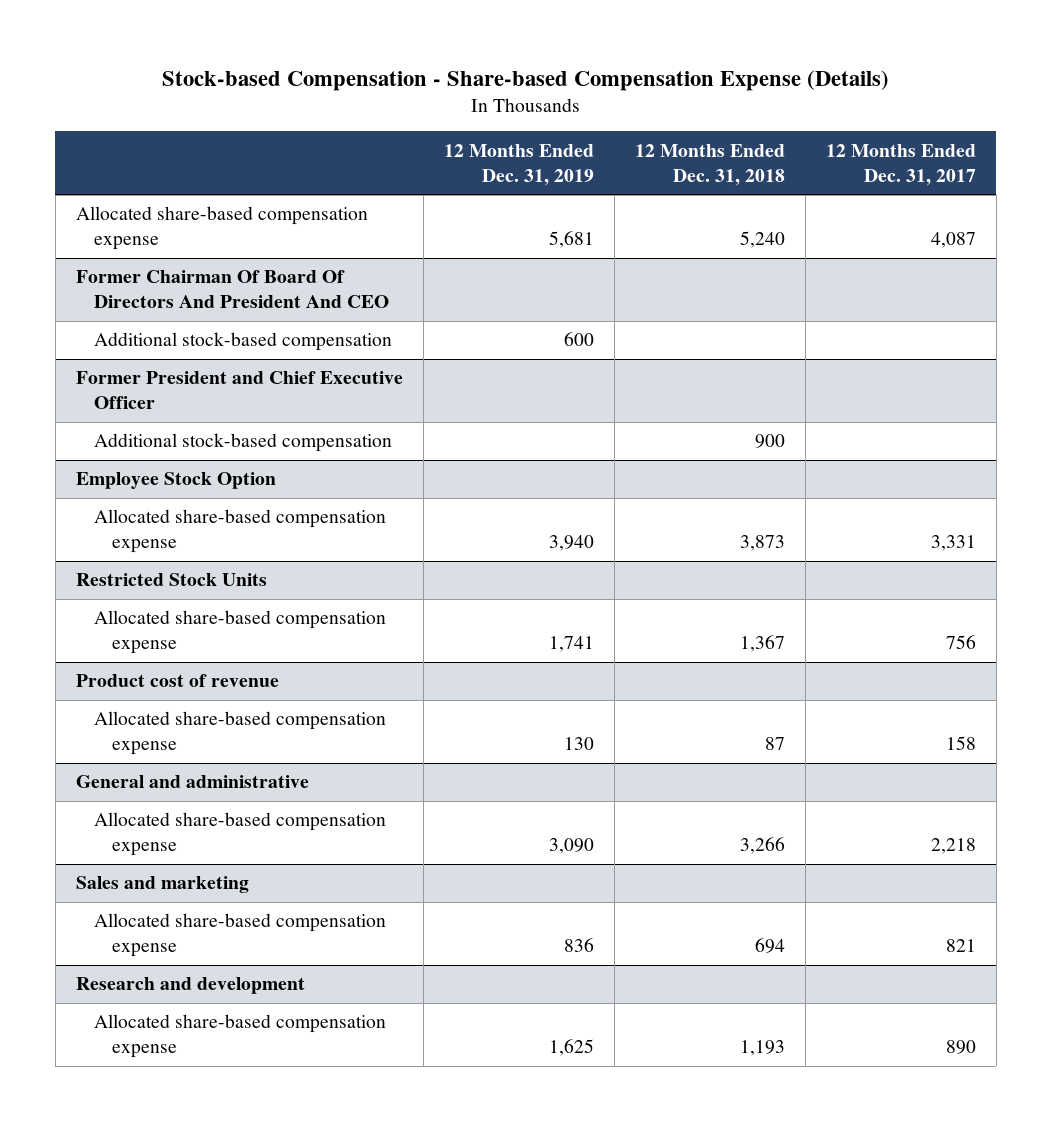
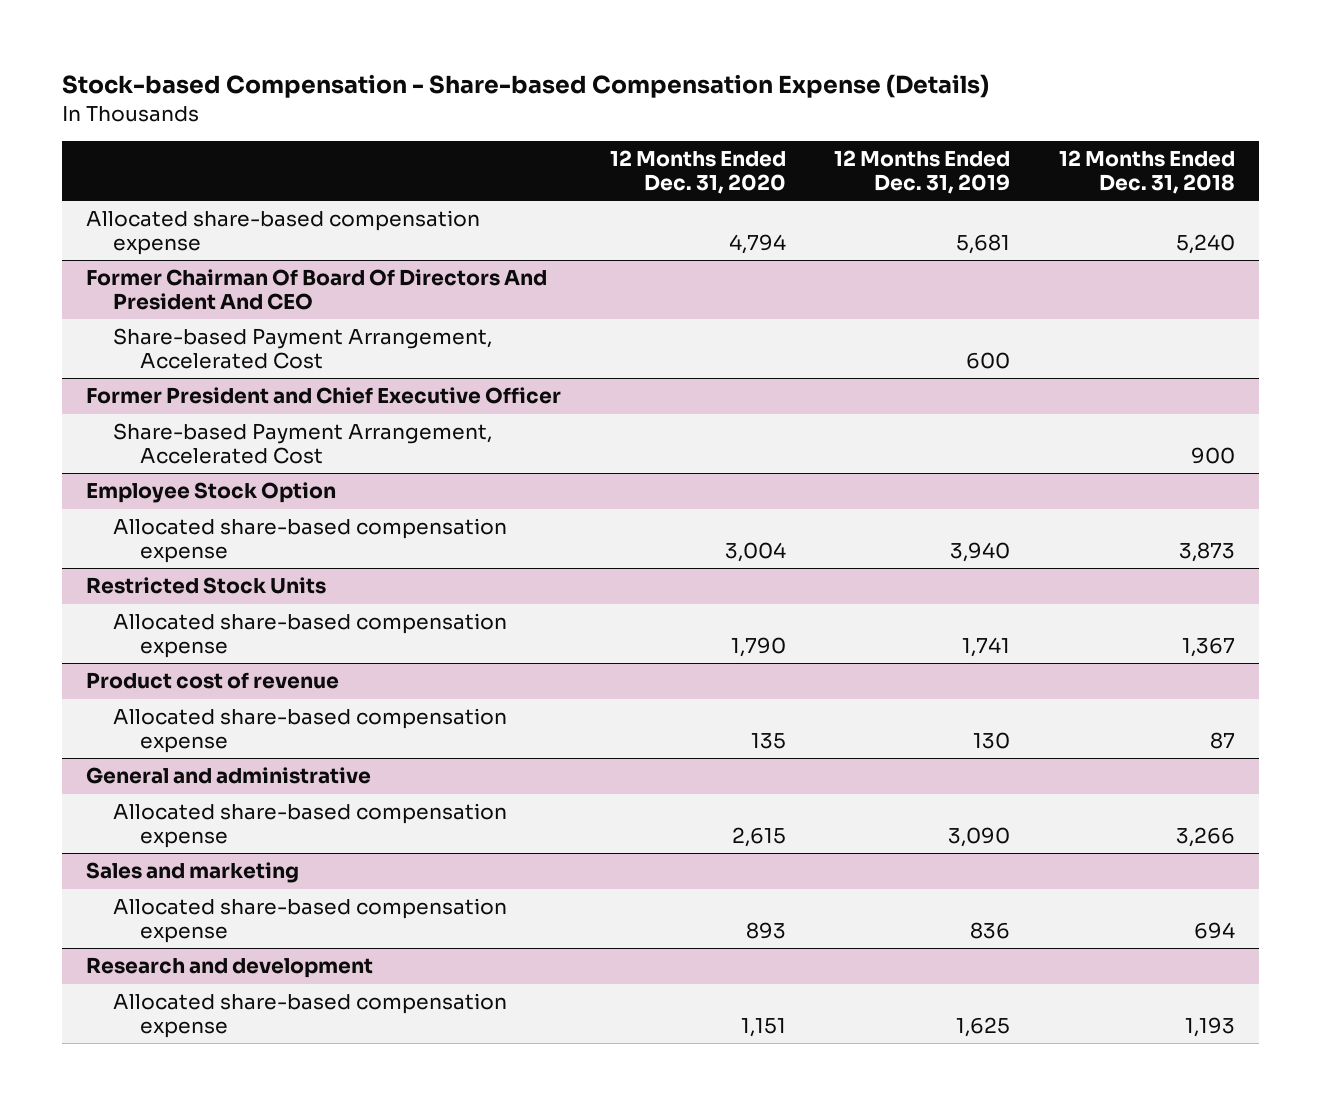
- | 12 Months Ended Dec. 31, 2019 | 12 Months Ended Dec. 31, 2018 | 12 Months Ended Dec. 31, 2017
+ | 12 Months Ended Dec. 31, 2020 | 12 Months Ended Dec. 31, 2019 | 12 Months Ended Dec. 31, 2018
@ Former Chairman Of Board Of Directors And President And CEO
- Additional stock-based compensation | 600 | |
+ Share-based Payment Arrangement, Accelerated Cost | | 600 |
@ Former President and Chief Executive Officer
- Additional stock-based compensation | | 900 |
+ Share-based Payment Arrangement, Accelerated Cost | | | 900

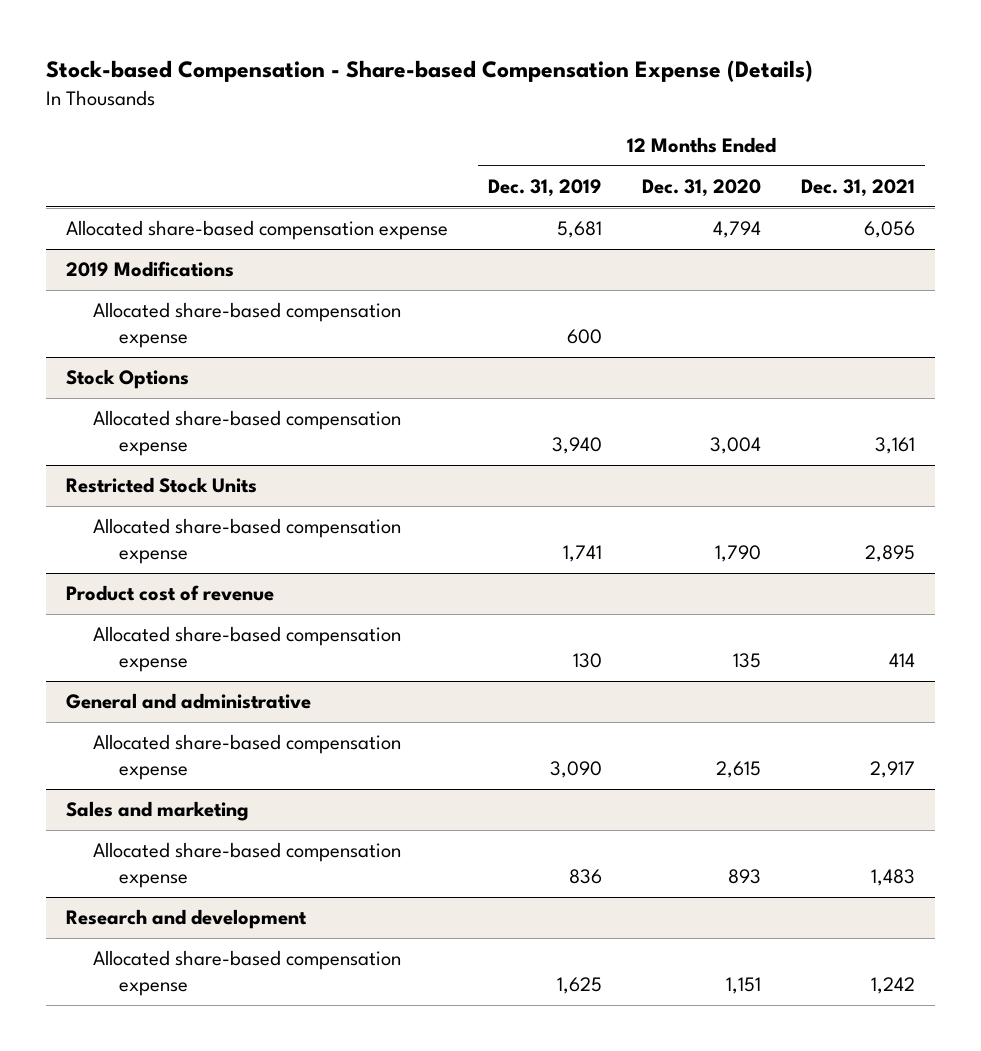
- | 12 Months Ended Dec. 31, 2020 | 12 Months Ended Dec. 31, 2019 | 12 Months Ended Dec. 31, 2018
+ | 12 Months Ended Dec. 31, 2019 | 12 Months Ended Dec. 31, 2020 | 12 Months Ended Dec. 31, 2021
- Former Chairman Of Board Of Directors And President And CEO
- Share-based Payment Arrangement, Accelerated Cost | | 600 |
- Former President and Chief Executive Officer
- Share-based Payment Arrangement, Accelerated Cost | | | 900
- Employee Stock Option
+ 2019 Modifications
+ Allocated share-based compensation expense | 600 | |
+ Stock Options

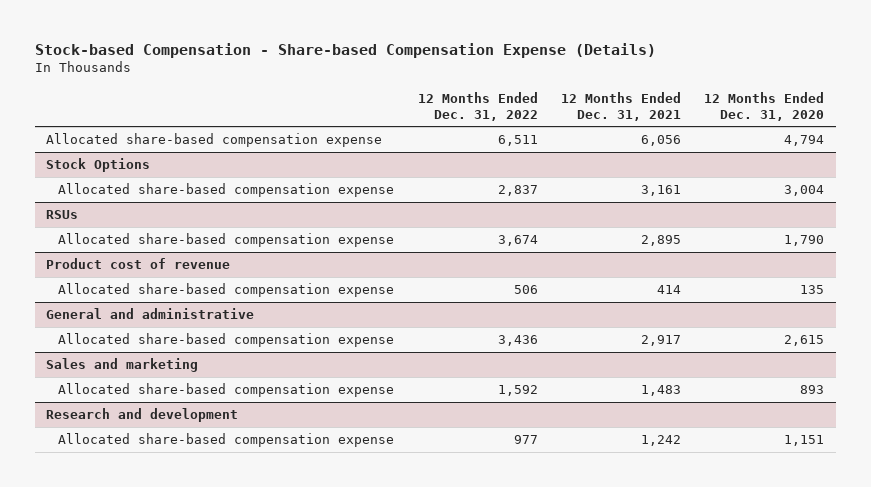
- | 12 Months Ended Dec. 31, 2019 | 12 Months Ended Dec. 31, 2020 | 12 Months Ended Dec. 31, 2021
+ | 12 Months Ended Dec. 31, 2022 | 12 Months Ended Dec. 31, 2021 | 12 Months Ended Dec. 31, 2020
- 2019 Modifications
- Allocated share-based compensation expense | 600 | |
- Restricted Stock Units
+ RSUs

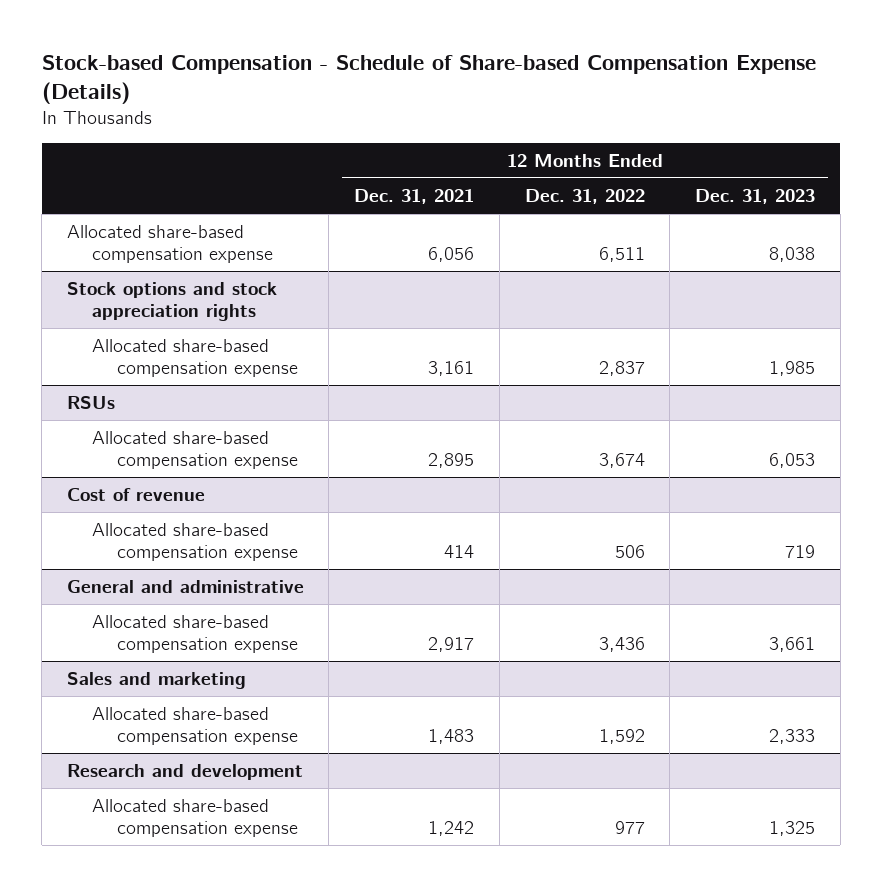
- Stock-based Compensation - Share-based Compensation Expense (Details)
+ Stock-based Compensation - Schedule of Share-based Compensation Expense (Details)
- | 12 Months Ended Dec. 31, 2022 | 12 Months Ended Dec. 31, 2021 | 12 Months Ended Dec. 31, 2020
+ | 12 Months Ended Dec. 31, 2021 | 12 Months Ended Dec. 31, 2022 | 12 Months Ended Dec. 31, 2023
- Stock Options
+ Stock options and stock appreciation rights
- Product cost of revenue
+ Cost of revenue

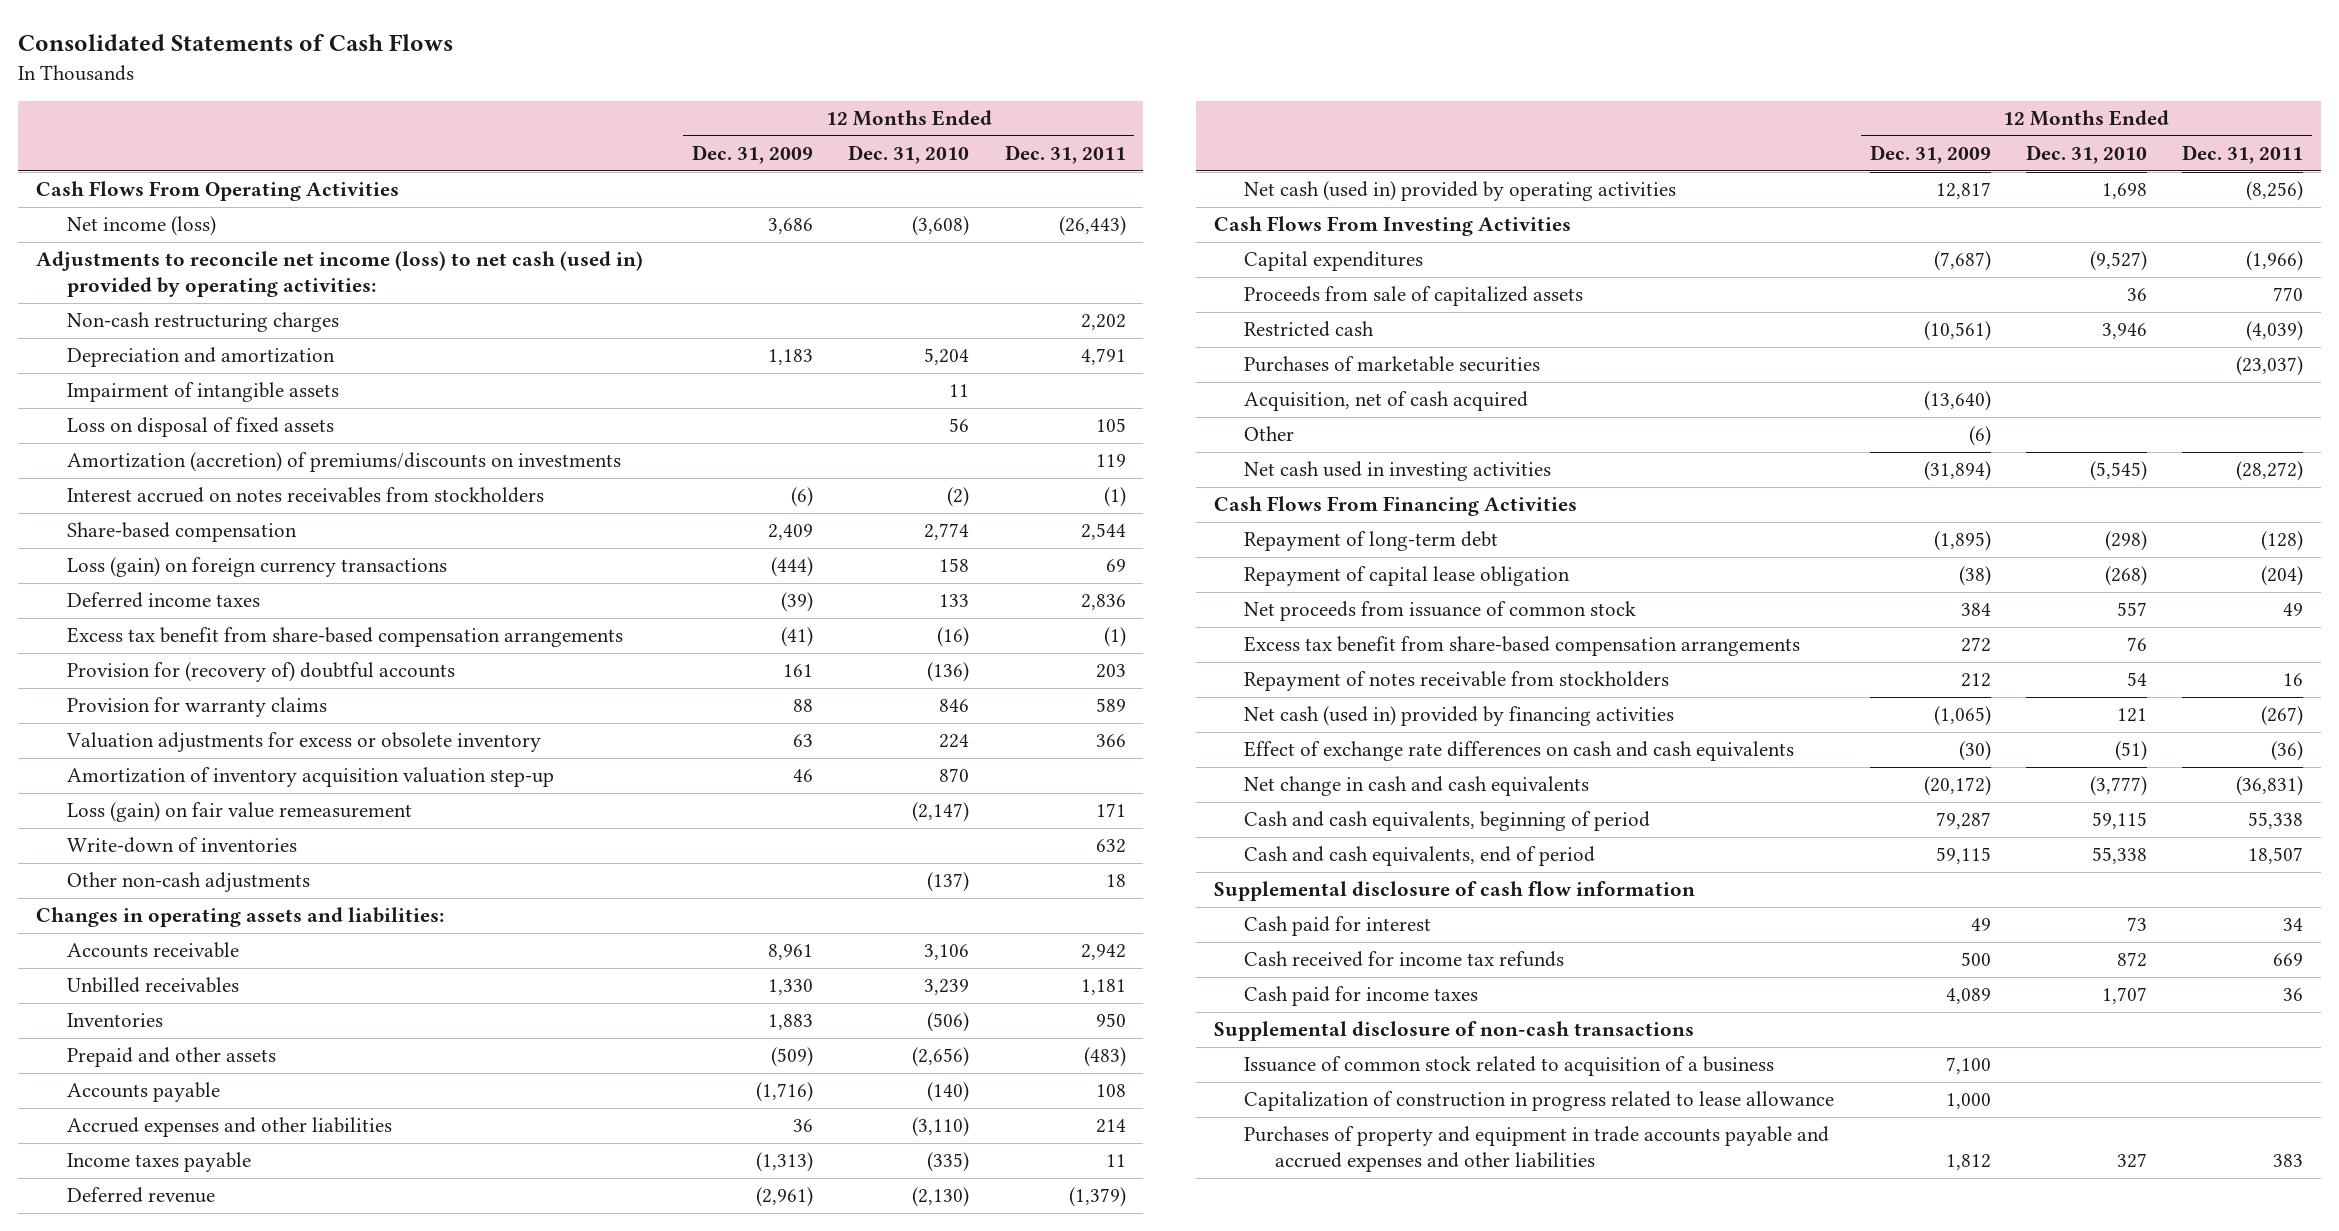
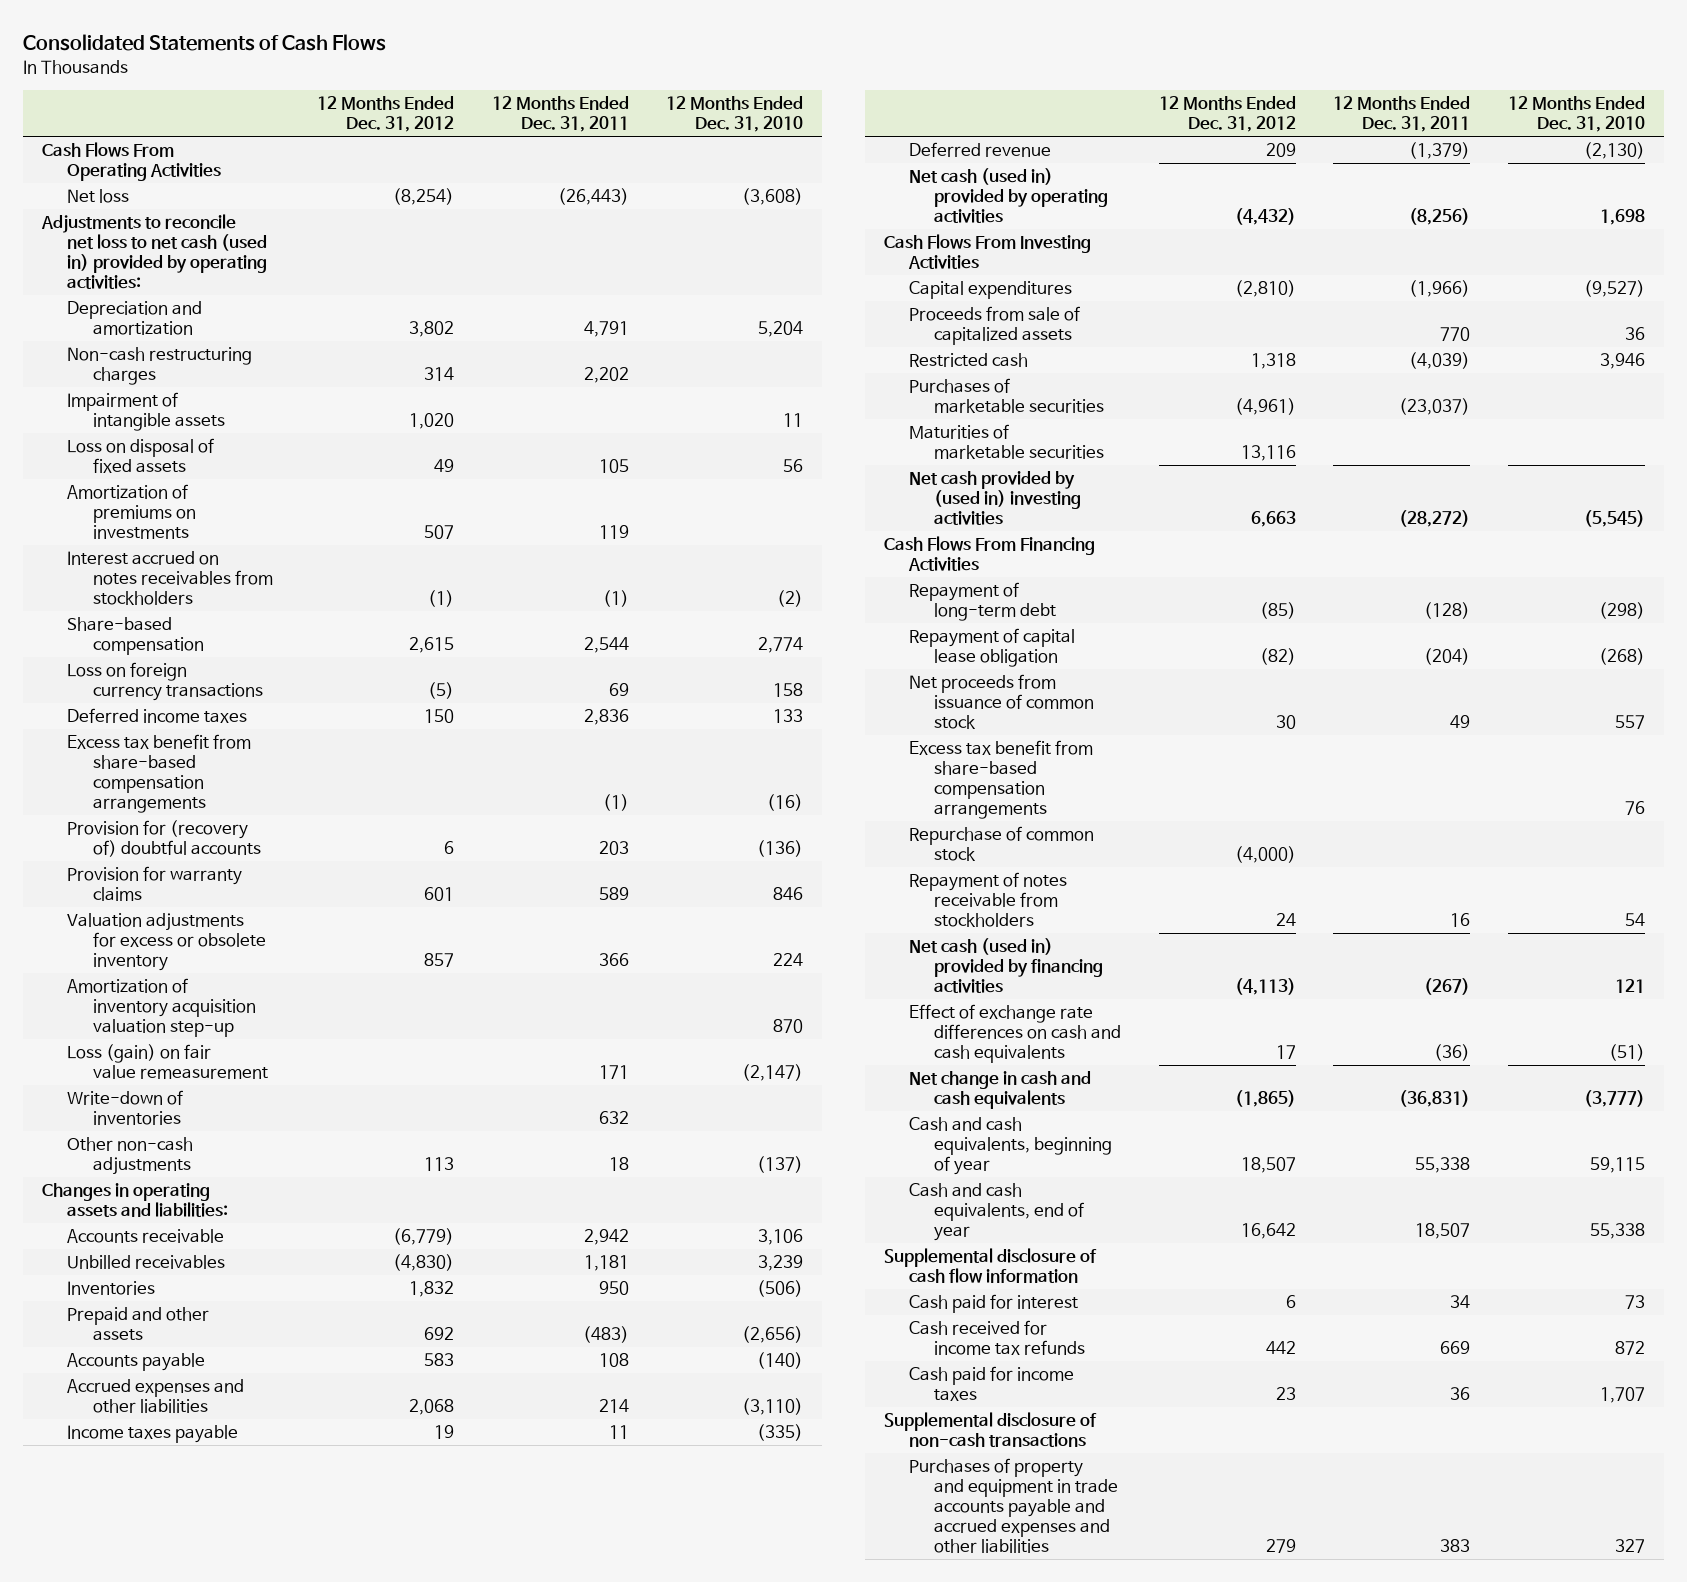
- | 12 Months Ended Dec. 31, 2009 | 12 Months Ended Dec. 31, 2010 | 12 Months Ended Dec. 31, 2011
+ | 12 Months Ended Dec. 31, 2012 | 12 Months Ended Dec. 31, 2011 | 12 Months Ended Dec. 31, 2010
- Net income (loss) | 3,686 | (3,608) | (26,443)
- Adjustments to reconcile net income (loss) to net cash (used in) provided by operating activities:
+ Net loss | (8,254) | (26,443) | (3,608)
+ Adjustments to reconcile net loss to net cash (used in) provided by operating activities:
moved down: Non-cash restructuring charges | 314 | 2,202 |
- Amortization (accretion) of premiums/discounts on investments | | | 119
+ Amortization of premiums on investments | 507 | 119 |
- Loss (gain) on foreign currency transactions | (444) | 158 | 69
+ Loss on foreign currency transactions | (5) | 69 | 158
- Acquisition, net of cash acquired | (13,640) | |
- Other | (6) | |
- Net cash used in investing activities | (31,894) | (5,545) | (28,272)
+ Maturities of marketable securities | 13,116 | |
+ Net cash provided by (used in) investing activities | 6,663 | (28,272) | (5,545)
+ Repurchase of common stock | (4,000) | |
- Cash and cash equivalents, beginning of period | 79,287 | 59,115 | 55,338
- Cash and cash equivalents, end of period | 59,115 | 55,338 | 18,507
+ Cash and cash equivalents, beginning of year | 18,507 | 55,338 | 59,115
+ Cash and cash equivalents, end of year | 16,642 | 18,507 | 55,338
- Issuance of common stock related to acquisition of a business | 7,100 | |
- Capitalization of construction in progress related to lease allowance | 1,000 | |

